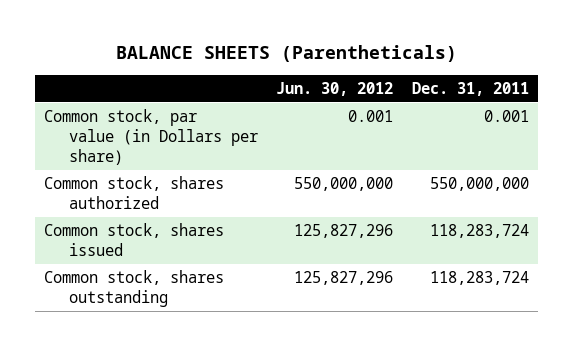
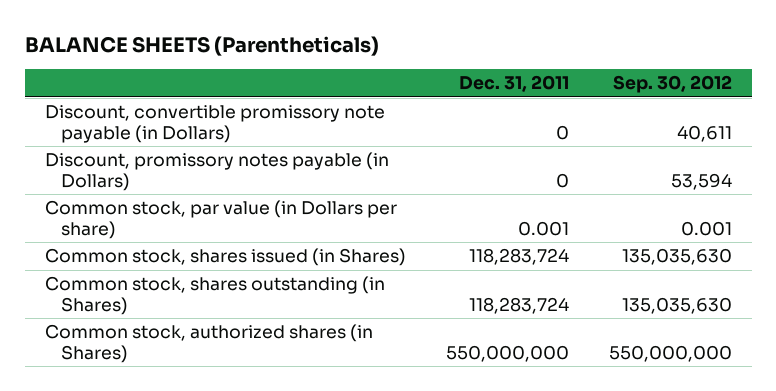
- | Jun. 30, 2012 | Dec. 31, 2011
+ | Dec. 31, 2011 | Sep. 30, 2012
+ Discount, convertible promissory note payable (in Dollars) | 0 | 40,611
+ Discount, promissory notes payable (in Dollars) | 0 | 53,594
- Common stock, shares authorized | 550,000,000 | 550,000,000
- Common stock, shares issued | 125,827,296 | 118,283,724
- Common stock, shares outstanding | 125,827,296 | 118,283,724
+ Common stock, shares issued (in Shares) | 118,283,724 | 135,035,630
+ Common stock, shares outstanding (in Shares) | 118,283,724 | 135,035,630
+ Common stock, authorized shares (in Shares) | 550,000,000 | 550,000,000

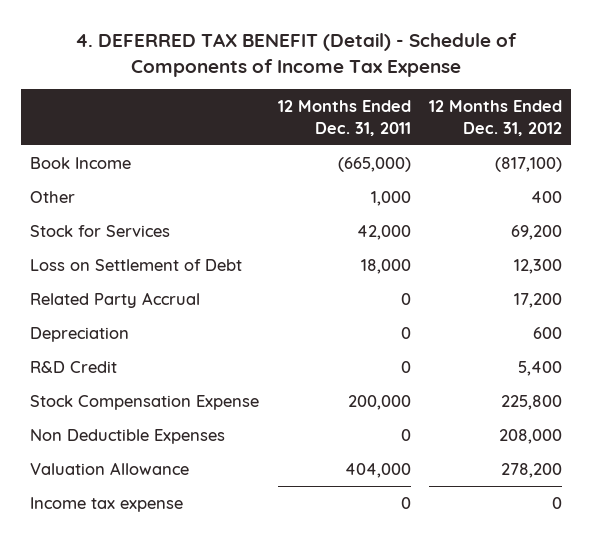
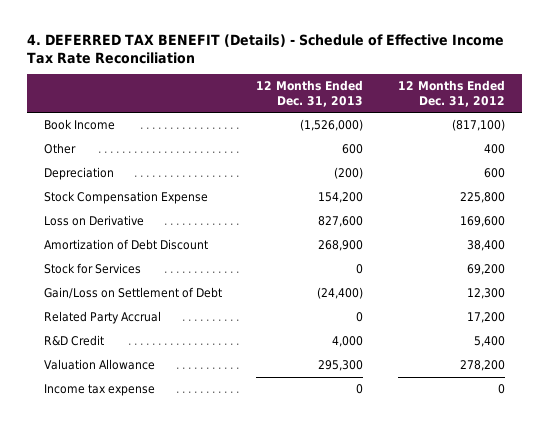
- 4. DEFERRED TAX BENEFIT (Detail) - Schedule of Components of Income Tax Expense
+ 4. DEFERRED TAX BENEFIT (Details) - Schedule of Effective Income Tax Rate Reconciliation
- | 12 Months Ended Dec. 31, 2011 | 12 Months Ended Dec. 31, 2012
+ | 12 Months Ended Dec. 31, 2013 | 12 Months Ended Dec. 31, 2012
moved up: Depreciation | (200) | 600
moved up: Stock Compensation Expense | 154,200 | 225,800
+ Loss on Derivative | 827,600 | 169,600
+ Amortization of Debt Discount | 268,900 | 38,400
- Loss on Settlement of Debt | 18,000 | 12,300
+ Gain/Loss on Settlement of Debt | (24,400) | 12,300
- Non Deductible Expenses | 0 | 208,000

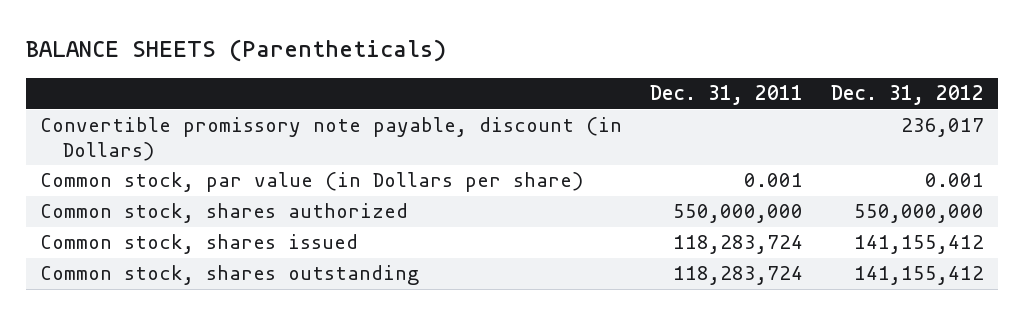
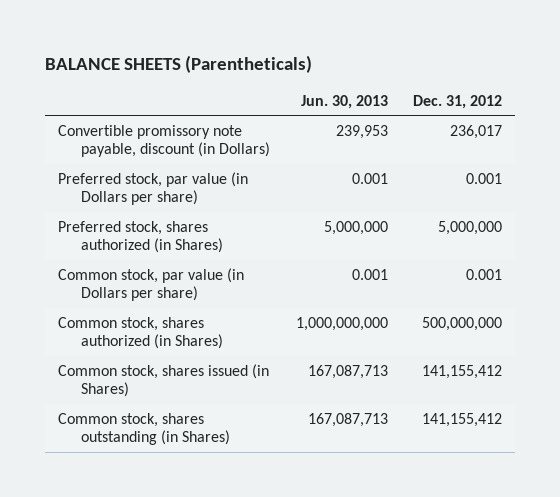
- | Dec. 31, 2011 | Dec. 31, 2012
+ | Jun. 30, 2013 | Dec. 31, 2012
+ Preferred stock, par value (in Dollars per share) | 0.001 | 0.001
+ Preferred stock, shares authorized (in Shares) | 5,000,000 | 5,000,000
- Common stock, shares authorized | 550,000,000 | 550,000,000
- Common stock, shares issued | 118,283,724 | 141,155,412
- Common stock, shares outstanding | 118,283,724 | 141,155,412
+ Common stock, shares authorized (in Shares) | 1,000,000,000 | 500,000,000
+ Common stock, shares issued (in Shares) | 167,087,713 | 141,155,412
+ Common stock, shares outstanding (in Shares) | 167,087,713 | 141,155,412

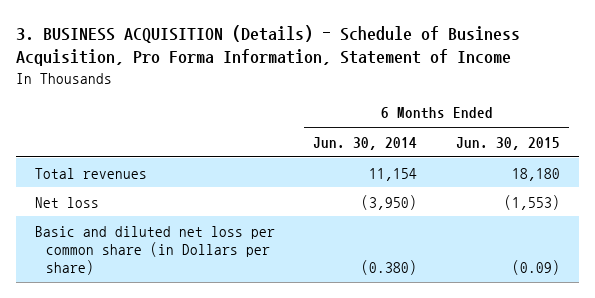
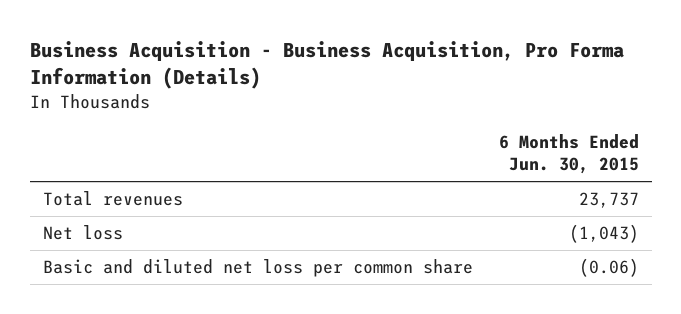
- 3. BUSINESS ACQUISITION (Details) - Schedule of Business Acquisition, Pro Forma Information, Statement of Income
+ Business Acquisition - Business Acquisition, Pro Forma Information (Details)
- | 6 Months Ended Jun. 30, 2014 | 6 Months Ended Jun. 30, 2015
+ | 6 Months Ended Jun. 30, 2015
- Total revenues | 11,154 | 18,180
- Net loss | (3,950) | (1,553)
- Basic and diluted net loss per common share (in Dollars per share) | (0.380) | (0.09)
+ Total revenues | 23,737
+ Net loss | (1,043)
+ Basic and diluted net loss per common share | (0.06)

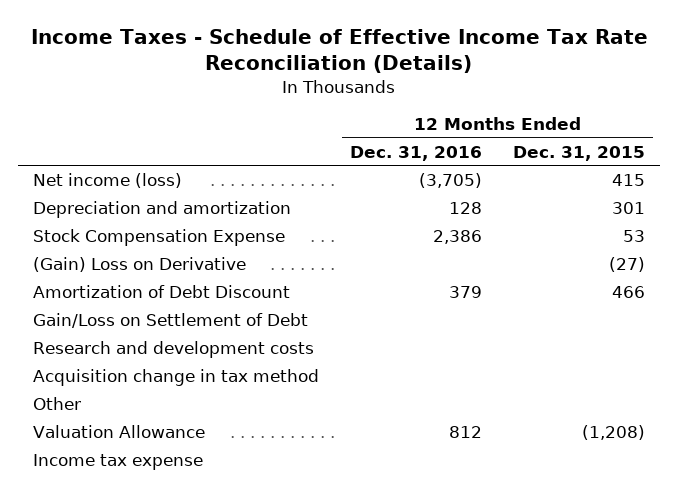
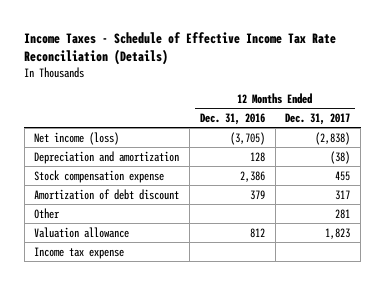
- | 12 Months Ended Dec. 31, 2016 | 12 Months Ended Dec. 31, 2015
+ | 12 Months Ended Dec. 31, 2016 | 12 Months Ended Dec. 31, 2017
- Stock Compensation Expense | 2,386 | 53
- (Gain) Loss on Derivative | | (27)
- Amortization of Debt Discount | 379 | 466
- Gain/Loss on Settlement of Debt
- Research and development costs
- Acquisition change in tax method
+ Stock compensation expense | 2,386 | 455
+ Amortization of debt discount | 379 | 317
- Valuation Allowance | 812 | (1,208)
+ Valuation allowance | 812 | 1,823

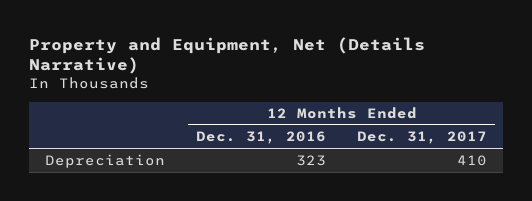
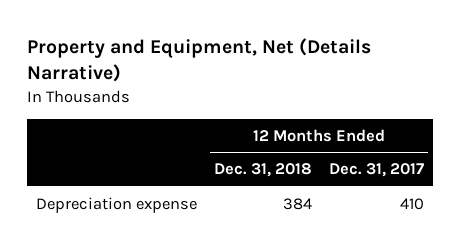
- | 12 Months Ended Dec. 31, 2016 | 12 Months Ended Dec. 31, 2017
+ | 12 Months Ended Dec. 31, 2018 | 12 Months Ended Dec. 31, 2017
- Depreciation | 323 | 410
+ Depreciation expense | 384 | 410

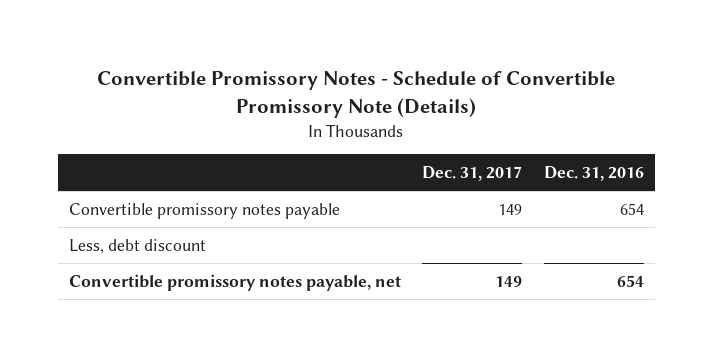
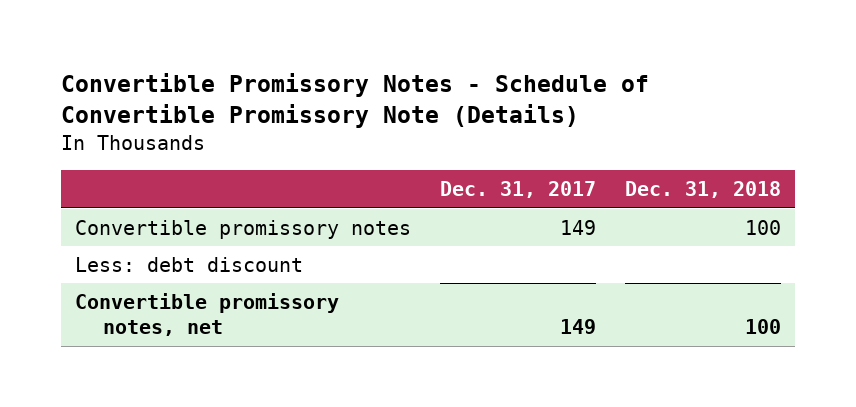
- | Dec. 31, 2017 | Dec. 31, 2016
+ | Dec. 31, 2017 | Dec. 31, 2018
- Convertible promissory notes payable | 149 | 654
- Less, debt discount
- Convertible promissory notes payable, net | 149 | 654
+ Convertible promissory notes | 149 | 100
+ Less: debt discount
+ Convertible promissory notes, net | 149 | 100

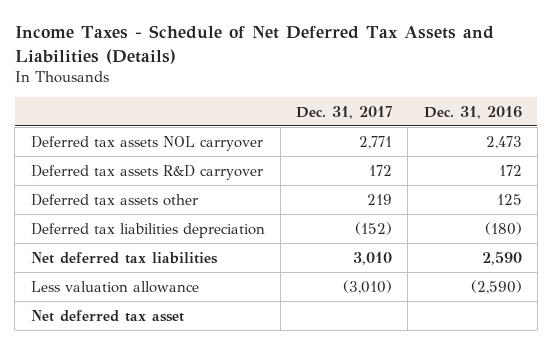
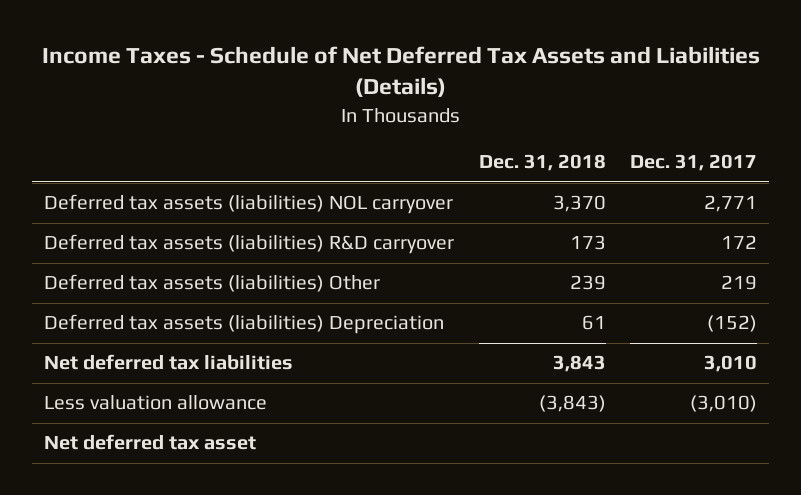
- | Dec. 31, 2017 | Dec. 31, 2016
+ | Dec. 31, 2018 | Dec. 31, 2017
- Deferred tax assets NOL carryover | 2,771 | 2,473
- Deferred tax assets R&D carryover | 172 | 172
- Deferred tax assets other | 219 | 125
- Deferred tax liabilities depreciation | (152) | (180)
+ Deferred tax assets (liabilities) NOL carryover | 3,370 | 2,771
+ Deferred tax assets (liabilities) R&D carryover | 173 | 172
+ Deferred tax assets (liabilities) Other | 239 | 219
+ Deferred tax assets (liabilities) Depreciation | 61 | (152)

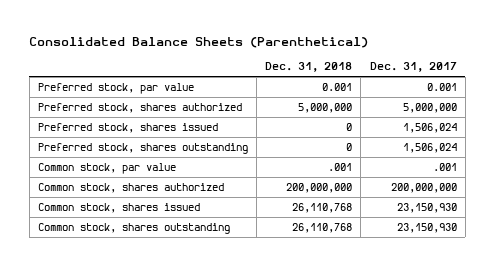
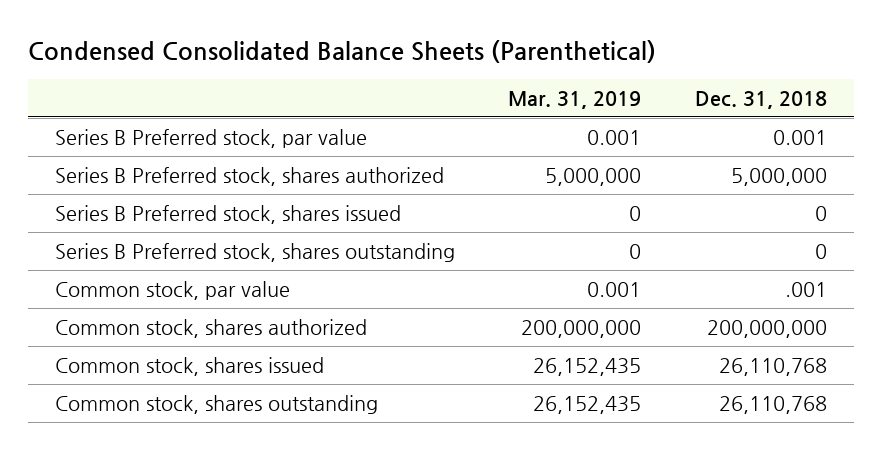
- Consolidated Balance Sheets (Parenthetical)
+ Condensed Consolidated Balance Sheets (Parenthetical)
- | Dec. 31, 2018 | Dec. 31, 2017
+ | Mar. 31, 2019 | Dec. 31, 2018
- Preferred stock, par value | 0.001 | 0.001
- Preferred stock, shares authorized | 5,000,000 | 5,000,000
- Preferred stock, shares issued | 0 | 1,506,024
- Preferred stock, shares outstanding | 0 | 1,506,024
+ Series B Preferred stock, par value | 0.001 | 0.001
+ Series B Preferred stock, shares authorized | 5,000,000 | 5,000,000
+ Series B Preferred stock, shares issued | 0 | 0
+ Series B Preferred stock, shares outstanding | 0 | 0

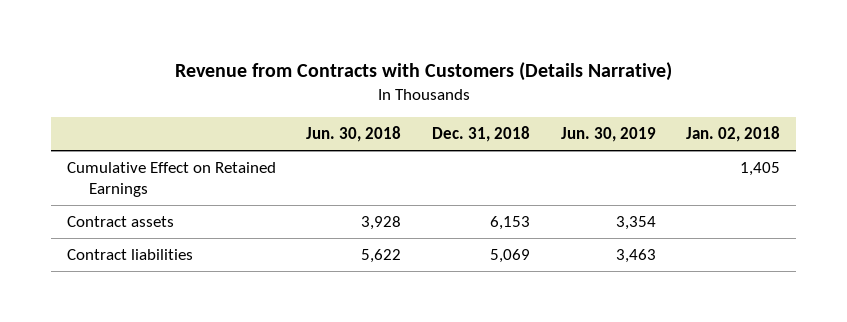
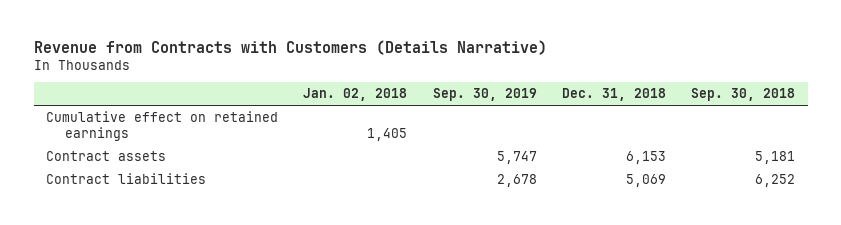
- | Jun. 30, 2018 | Dec. 31, 2018 | Jun. 30, 2019 | Jan. 02, 2018
+ | Jan. 02, 2018 | Sep. 30, 2019 | Dec. 31, 2018 | Sep. 30, 2018
- Cumulative Effect on Retained Earnings | | | | 1,405
+ Cumulative effect on retained earnings | 1,405 | | |

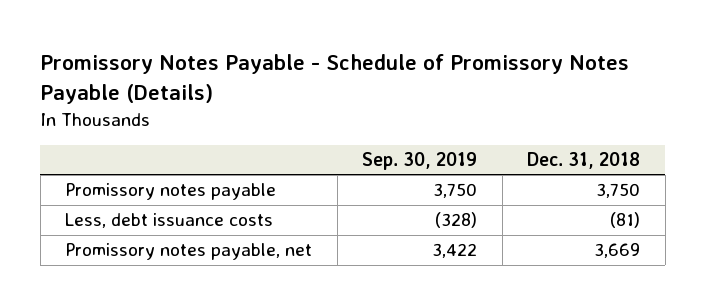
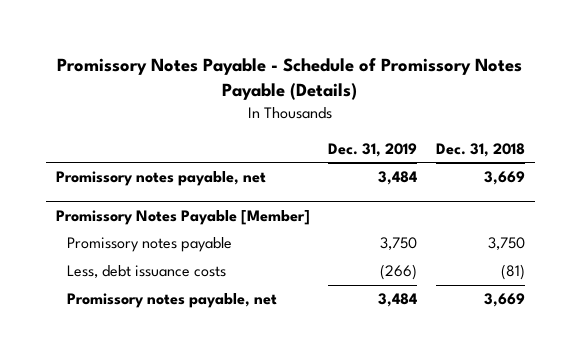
- | Sep. 30, 2019 | Dec. 31, 2018
+ | Dec. 31, 2019 | Dec. 31, 2018
+ Promissory notes payable, net | 3,484 | 3,669
+ Promissory Notes Payable [Member]

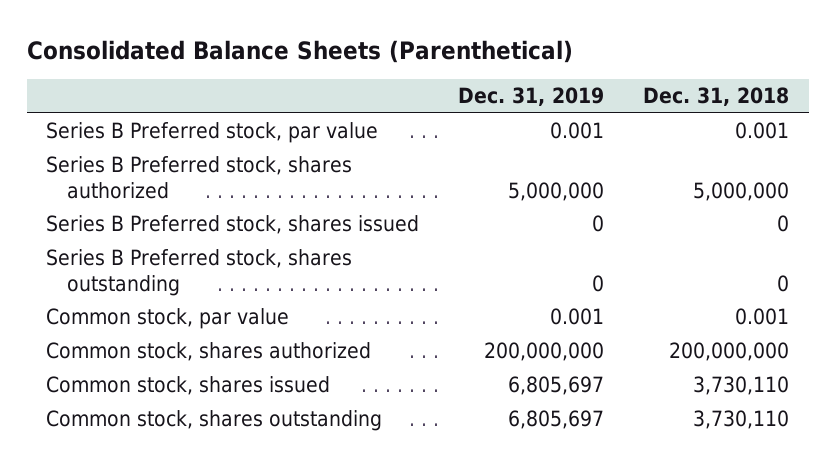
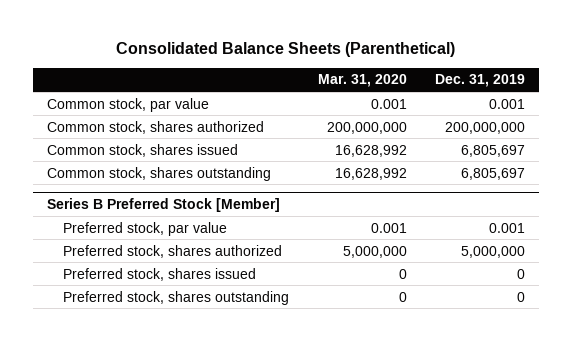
- | Dec. 31, 2019 | Dec. 31, 2018
+ | Mar. 31, 2020 | Dec. 31, 2019
- Series B Preferred stock, par value | 0.001 | 0.001
- Series B Preferred stock, shares authorized | 5,000,000 | 5,000,000
- Series B Preferred stock, shares issued | 0 | 0
- Series B Preferred stock, shares outstanding | 0 | 0
+ Series B Preferred Stock [Member]
+ Preferred stock, par value | 0.001 | 0.001
+ Preferred stock, shares authorized | 5,000,000 | 5,000,000
+ Preferred stock, shares issued | 0 | 0
+ Preferred stock, shares outstanding | 0 | 0

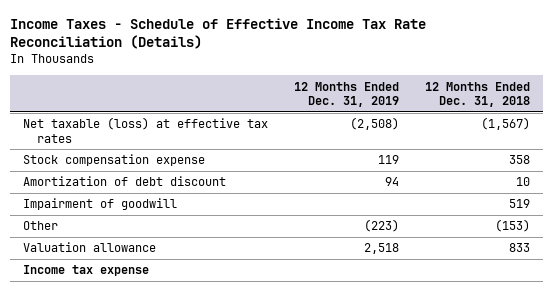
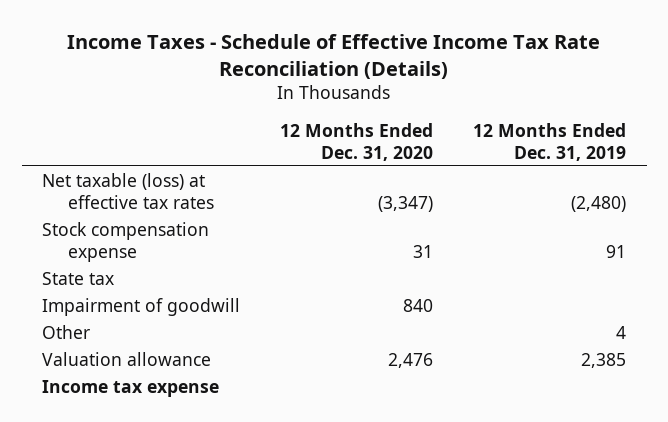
- | 12 Months Ended Dec. 31, 2019 | 12 Months Ended Dec. 31, 2018
+ | 12 Months Ended Dec. 31, 2020 | 12 Months Ended Dec. 31, 2019
- Net taxable (loss) at effective tax rates | (2,508) | (1,567)
- Stock compensation expense | 119 | 358
- Amortization of debt discount | 94 | 10
+ Net taxable (loss) at effective tax rates | (3,347) | (2,480)
+ Stock compensation expense | 31 | 91
+ State tax
- Other | (223) | (153)
- Valuation allowance | 2,518 | 833
+ Other | | 4
+ Valuation allowance | 2,476 | 2,385

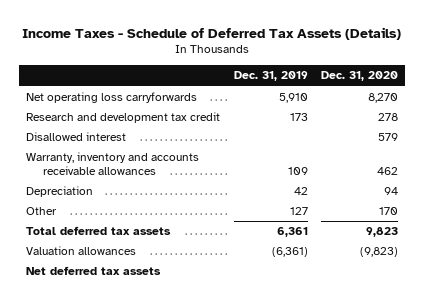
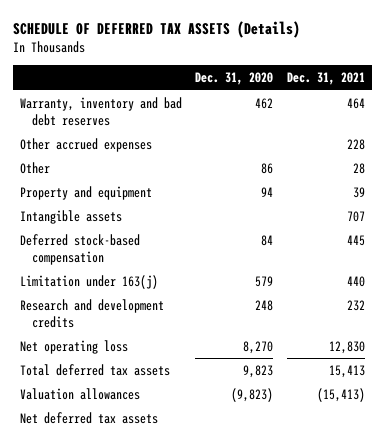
- Income Taxes - Schedule of Deferred Tax Assets (Details)
+ SCHEDULE OF DEFERRED TAX ASSETS (Details)
- | Dec. 31, 2019 | Dec. 31, 2020
+ | Dec. 31, 2020 | Dec. 31, 2021
- Net operating loss carryforwards | 5,910 | 8,270
- Research and development tax credit | 173 | 278
- Disallowed interest | | 579
- Warranty, inventory and accounts receivable allowances | 109 | 462
- Depreciation | 42 | 94
- Other | 127 | 170
+ Warranty, inventory and bad debt reserves | 462 | 464
+ Other accrued expenses | | 228
+ Other | 86 | 28
+ Property and equipment | 94 | 39
+ Intangible assets | | 707
+ Deferred stock-based compensation | 84 | 445
+ Limitation under 163(j) | 579 | 440
+ Research and development credits | 248 | 232
+ Net operating loss | 8,270 | 12,830

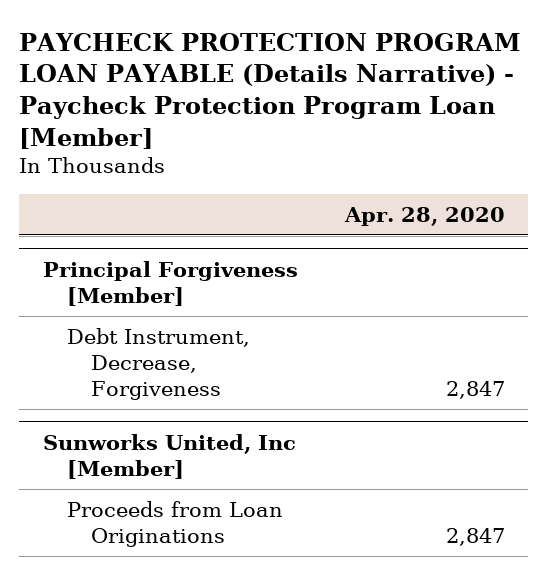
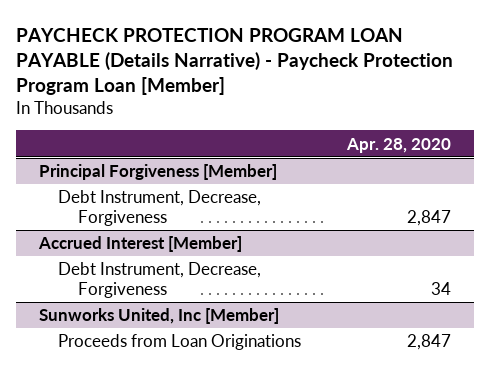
+ Accrued Interest [Member]
+ Debt Instrument, Decrease, Forgiveness | 34

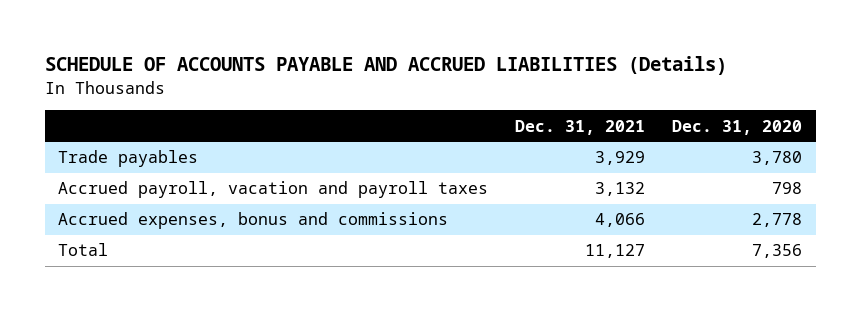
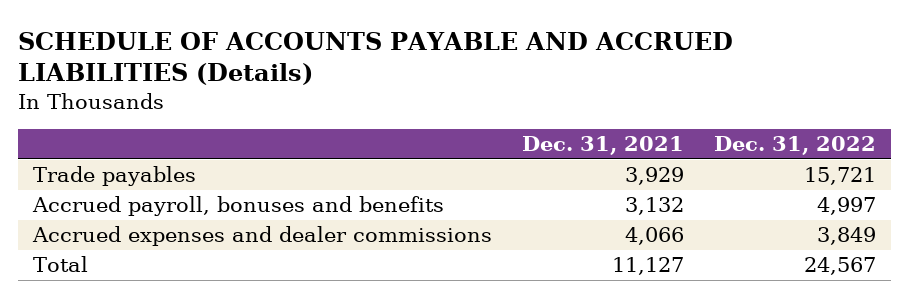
- | Dec. 31, 2021 | Dec. 31, 2020
+ | Dec. 31, 2021 | Dec. 31, 2022
- Accrued payroll, vacation and payroll taxes | 3,132 | 798
- Accrued expenses, bonus and commissions | 4,066 | 2,778
+ Accrued payroll, bonuses and benefits | 3,132 | 4,997
+ Accrued expenses and dealer commissions | 4,066 | 3,849

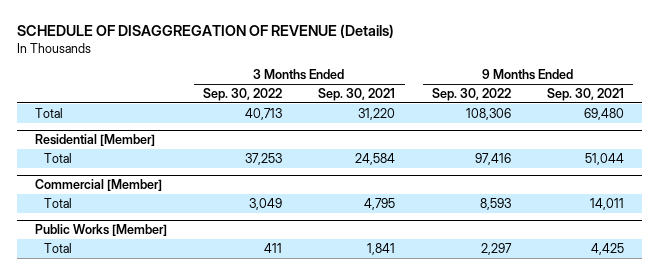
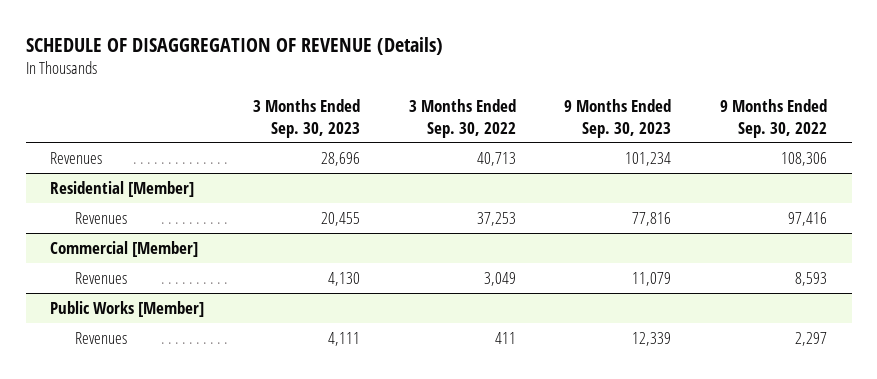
- | 3 Months Ended Sep. 30, 2022 | 3 Months Ended Sep. 30, 2021 | 9 Months Ended Sep. 30, 2022 | 9 Months Ended Sep. 30, 2021
+ | 3 Months Ended Sep. 30, 2023 | 3 Months Ended Sep. 30, 2022 | 9 Months Ended Sep. 30, 2023 | 9 Months Ended Sep. 30, 2022
- Total | 40,713 | 31,220 | 108,306 | 69,480
+ Revenues | 28,696 | 40,713 | 101,234 | 108,306
@ Residential [Member]
- Total | 37,253 | 24,584 | 97,416 | 51,044
+ Revenues | 20,455 | 37,253 | 77,816 | 97,416
@ Commercial [Member]
- Total | 3,049 | 4,795 | 8,593 | 14,011
+ Revenues | 4,130 | 3,049 | 11,079 | 8,593
@ Public Works [Member]
- Total | 411 | 1,841 | 2,297 | 4,425
+ Revenues | 4,111 | 411 | 12,339 | 2,297

